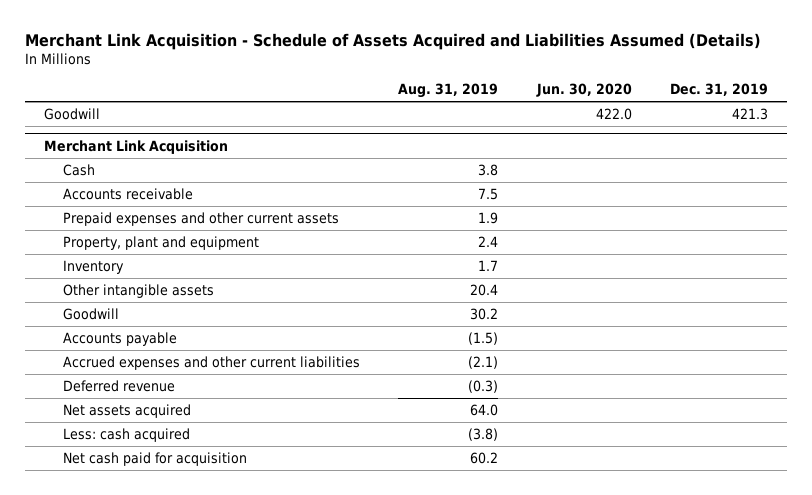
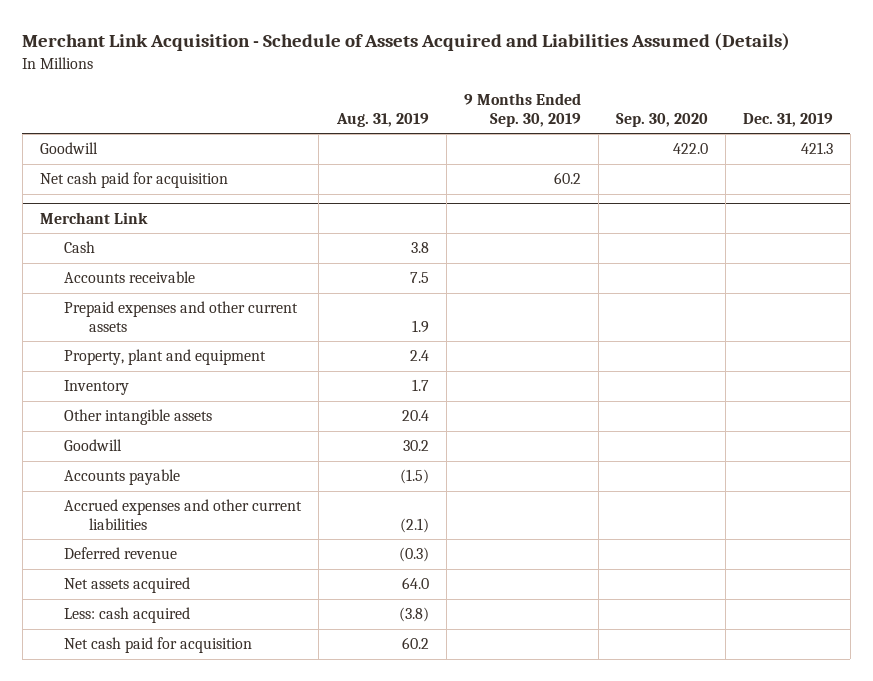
- | Aug. 31, 2019 | Jun. 30, 2020 | Dec. 31, 2019
+ | Aug. 31, 2019 | 9 Months Ended Sep. 30, 2019 | Sep. 30, 2020 | Dec. 31, 2019
- Merchant Link Acquisition
+ Net cash paid for acquisition | | 60.2 | |
+ Merchant Link

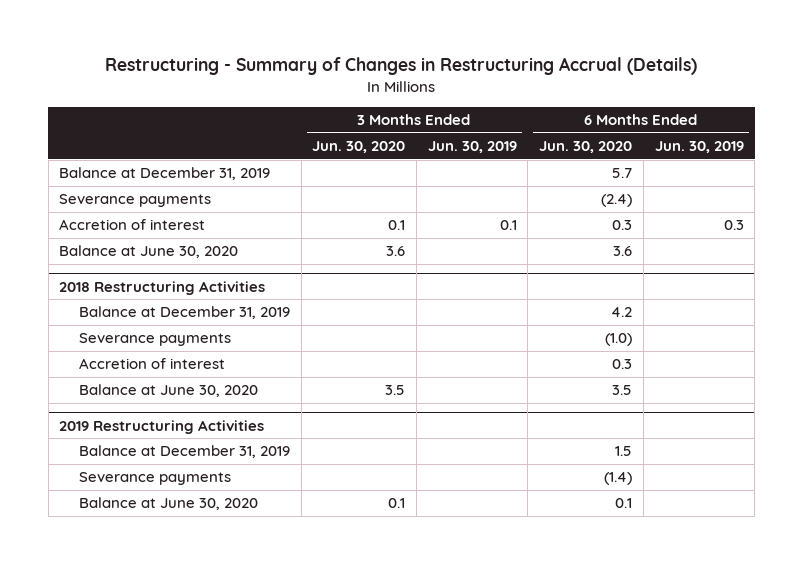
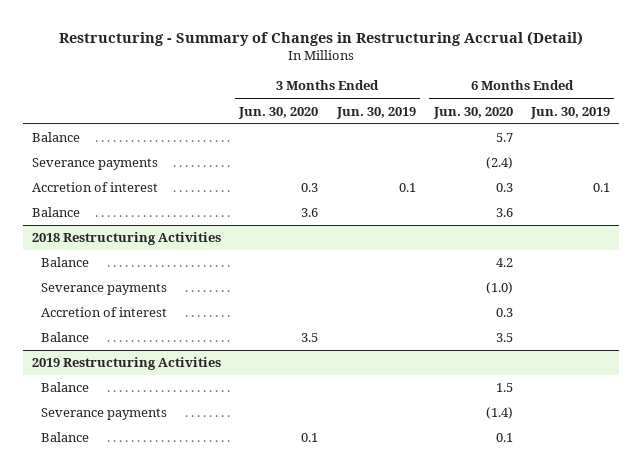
- Restructuring - Summary of Changes in Restructuring Accrual (Details)
+ Restructuring - Summary of Changes in Restructuring Accrual (Detail)
- Balance at December 31, 2019 | | | 5.7 |
+ Balance | | | 5.7 |
- Accretion of interest | 0.1 | 0.1 | 0.3 | 0.3
- Balance at June 30, 2020 | 3.6 | | 3.6 |
+ Accretion of interest | 0.3 | 0.1 | 0.3 | 0.1
+ Balance | 3.6 | | 3.6 |
@ 2018 Restructuring Activities
- Balance at December 31, 2019 | | | 4.2 |
+ Balance | | | 4.2 |
- Balance at June 30, 2020 | 3.5 | | 3.5 |
+ Balance | 3.5 | | 3.5 |
@ 2019 Restructuring Activities
- Balance at December 31, 2019 | | | 1.5 |
+ Balance | | | 1.5 |
- Balance at June 30, 2020 | 0.1 | | 0.1 |
+ Balance | 0.1 | | 0.1 |

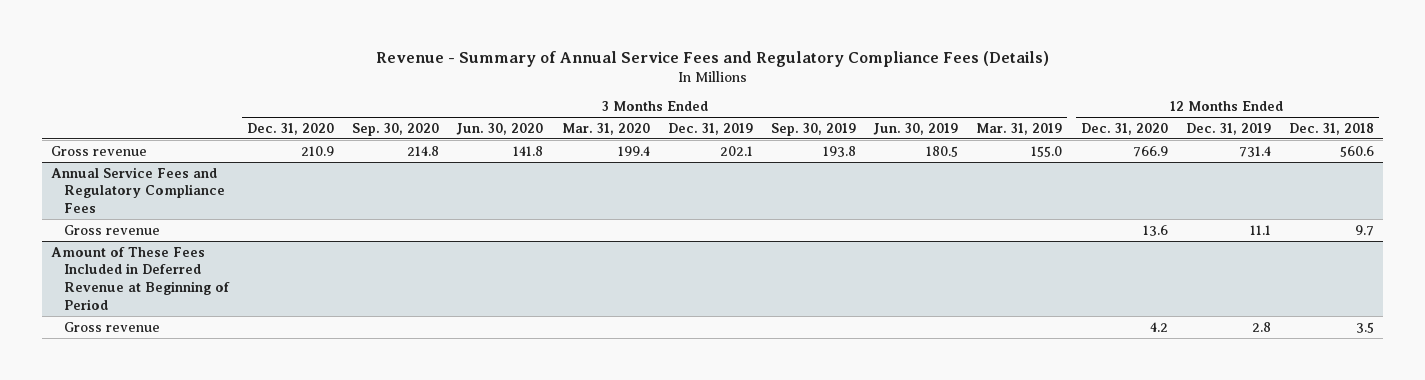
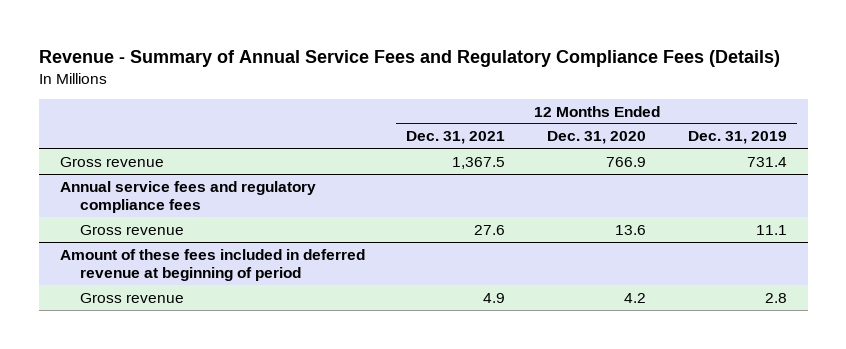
- | 3 Months Ended Dec. 31, 2020 | 3 Months Ended Sep. 30, 2020 | 3 Months Ended Jun. 30, 2020 | 3 Months Ended Mar. 31, 2020 | 3 Months Ended Dec. 31, 2019 | 3 Months Ended Sep. 30, 2019 | 3 Months Ended Jun. 30, 2019 | 3 Months Ended Mar. 31, 2019 | 12 Months Ended Dec. 31, 2020 | 12 Months Ended Dec. 31, 2019 | 12 Months Ended Dec. 31, 2018
+ | 12 Months Ended Dec. 31, 2021 | 12 Months Ended Dec. 31, 2020 | 12 Months Ended Dec. 31, 2019
- Annual Service Fees and Regulatory Compliance Fees
+ Annual service fees and regulatory compliance fees
- Amount of These Fees Included in Deferred Revenue at Beginning of Period
+ Amount of these fees included in deferred revenue at beginning of period

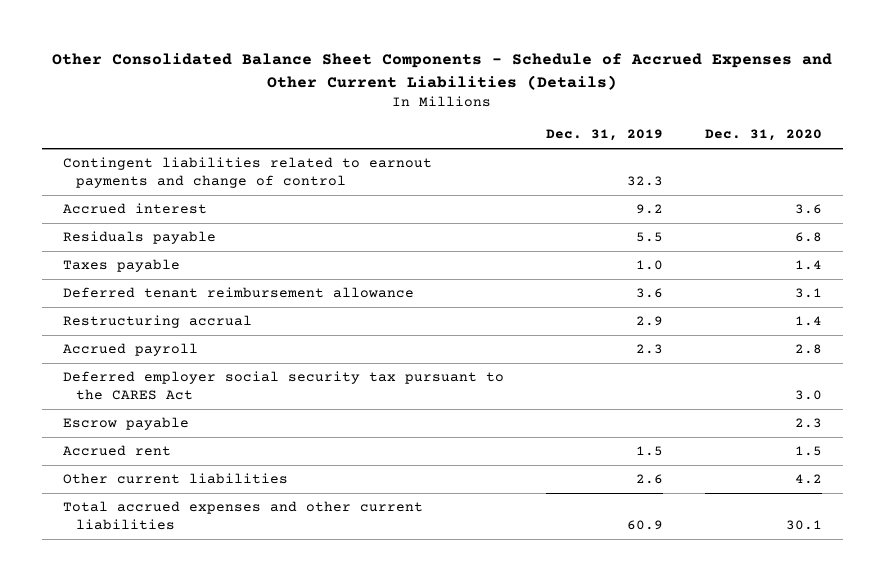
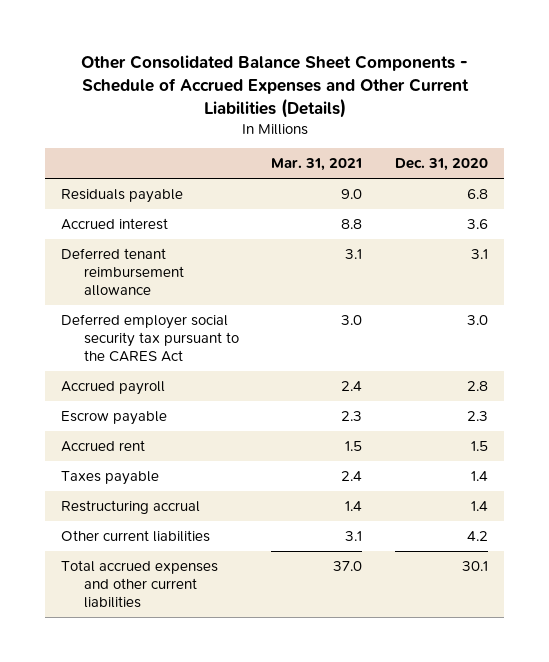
- | Dec. 31, 2019 | Dec. 31, 2020
+ | Mar. 31, 2021 | Dec. 31, 2020
- Contingent liabilities related to earnout payments and change of control | 32.3 |
moved down: Accrued interest | 8.8 | 3.6
moved down: Accrued payroll | 2.4 | 2.8
moved down: Taxes payable | 2.4 | 1.4
moved down: Restructuring accrual | 1.4 | 1.4

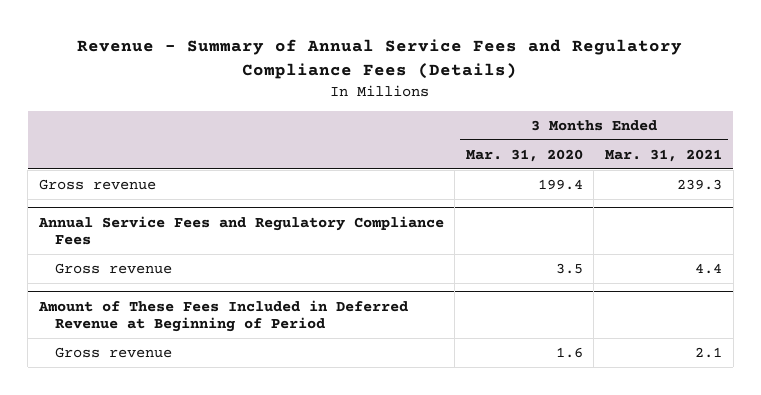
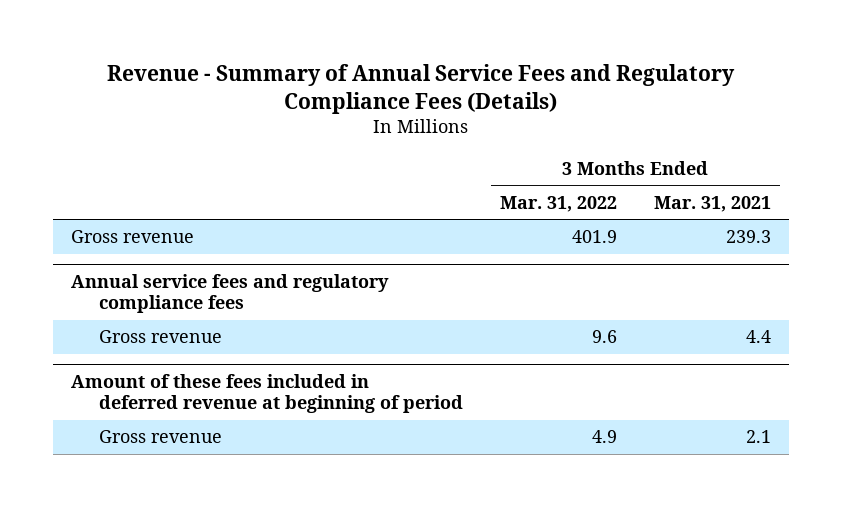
- | 3 Months Ended Mar. 31, 2020 | 3 Months Ended Mar. 31, 2021
+ | 3 Months Ended Mar. 31, 2022 | 3 Months Ended Mar. 31, 2021
- Annual Service Fees and Regulatory Compliance Fees
+ Annual service fees and regulatory compliance fees
- Amount of These Fees Included in Deferred Revenue at Beginning of Period
+ Amount of these fees included in deferred revenue at beginning of period

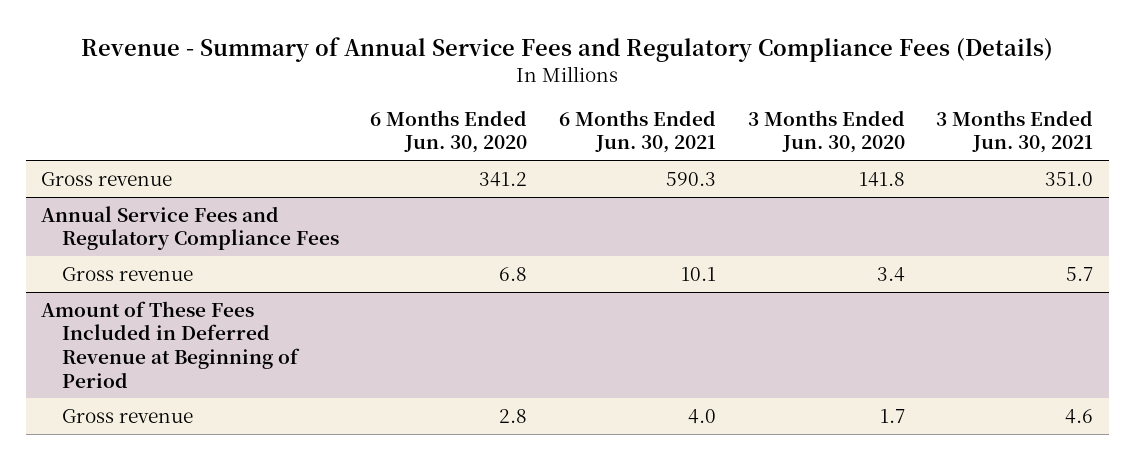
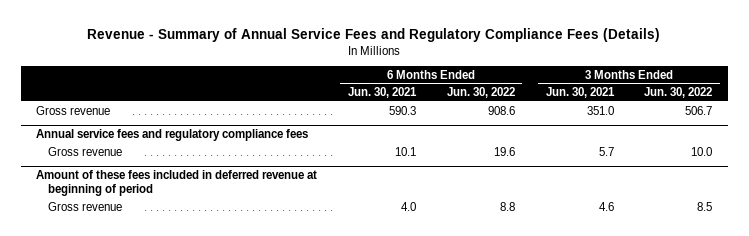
- | 6 Months Ended Jun. 30, 2020 | 6 Months Ended Jun. 30, 2021 | 3 Months Ended Jun. 30, 2020 | 3 Months Ended Jun. 30, 2021
+ | 6 Months Ended Jun. 30, 2021 | 6 Months Ended Jun. 30, 2022 | 3 Months Ended Jun. 30, 2021 | 3 Months Ended Jun. 30, 2022
- Annual Service Fees and Regulatory Compliance Fees
+ Annual service fees and regulatory compliance fees
- Amount of These Fees Included in Deferred Revenue at Beginning of Period
+ Amount of these fees included in deferred revenue at beginning of period

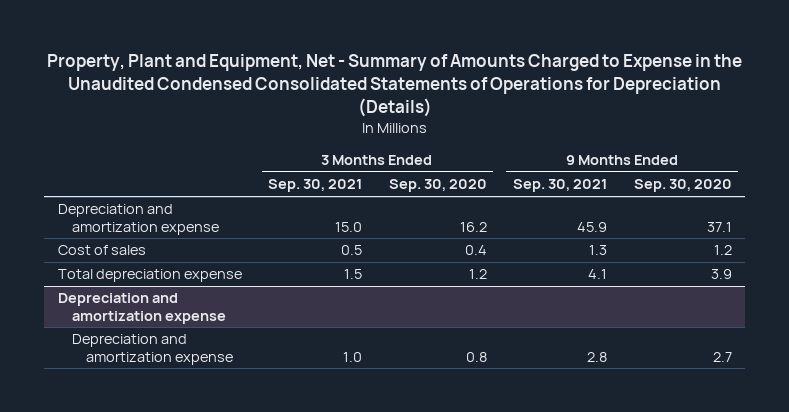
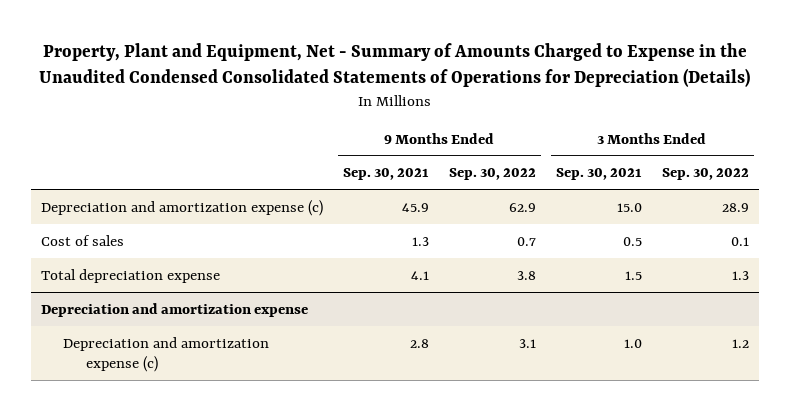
- | 3 Months Ended Sep. 30, 2021 | 3 Months Ended Sep. 30, 2020 | 9 Months Ended Sep. 30, 2021 | 9 Months Ended Sep. 30, 2020
+ | 9 Months Ended Sep. 30, 2021 | 9 Months Ended Sep. 30, 2022 | 3 Months Ended Sep. 30, 2021 | 3 Months Ended Sep. 30, 2022
- Depreciation and amortization expense | 15.0 | 16.2 | 45.9 | 37.1
+ Depreciation and amortization expense (c) | 45.9 | 62.9 | 15.0 | 28.9
@ Depreciation and amortization expense
- Depreciation and amortization expense | 1.0 | 0.8 | 2.8 | 2.7
+ Depreciation and amortization expense (c) | 2.8 | 3.1 | 1.0 | 1.2

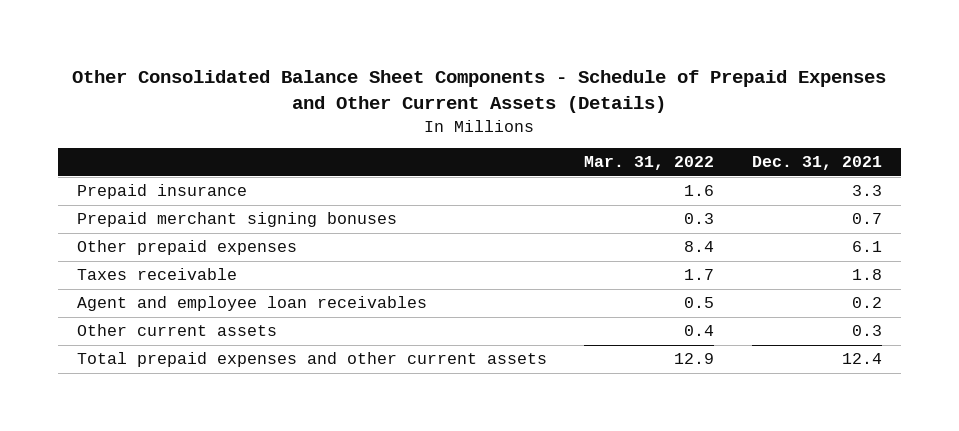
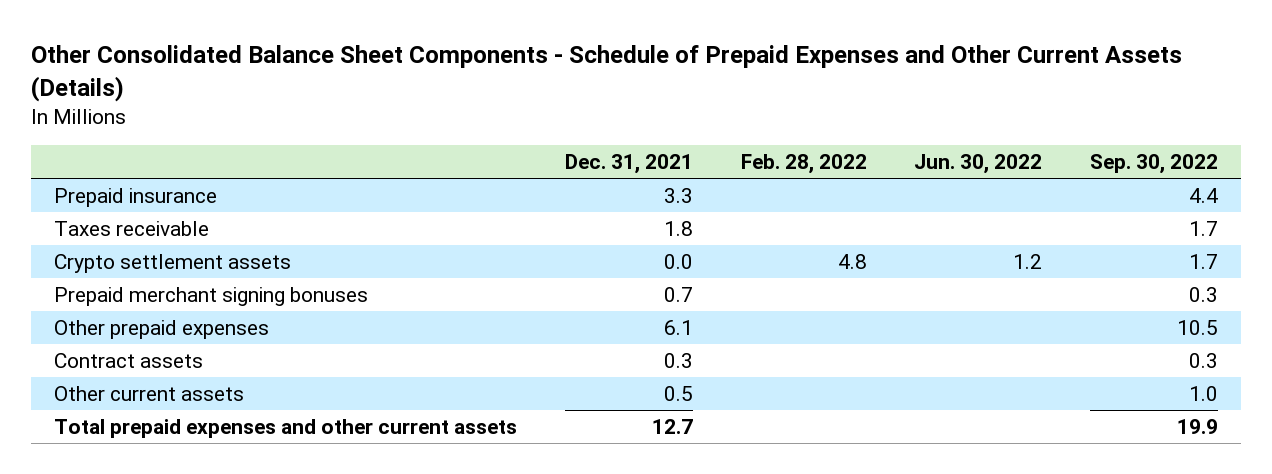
- | Mar. 31, 2022 | Dec. 31, 2021
+ | Dec. 31, 2021 | Feb. 28, 2022 | Jun. 30, 2022 | Sep. 30, 2022
moved up: Taxes receivable | 1.8 | | | 1.7
+ Crypto settlement assets | 0.0 | 4.8 | 1.2 | 1.7
- Agent and employee loan receivables | 0.5 | 0.2
- Other current assets | 0.4 | 0.3
- Total prepaid expenses and other current assets | 12.9 | 12.4
+ Contract assets | 0.3 | | | 0.3
+ Other current assets | 0.5 | | | 1.0
+ Total prepaid expenses and other current assets | 12.7 | | | 19.9

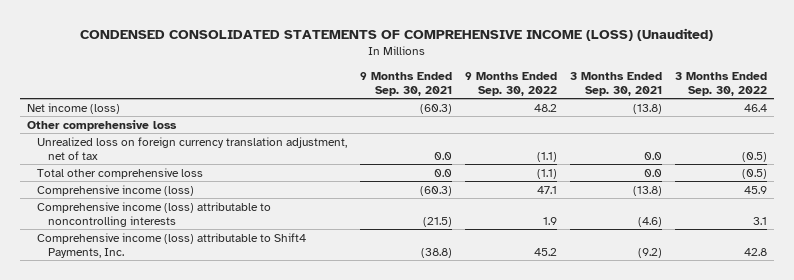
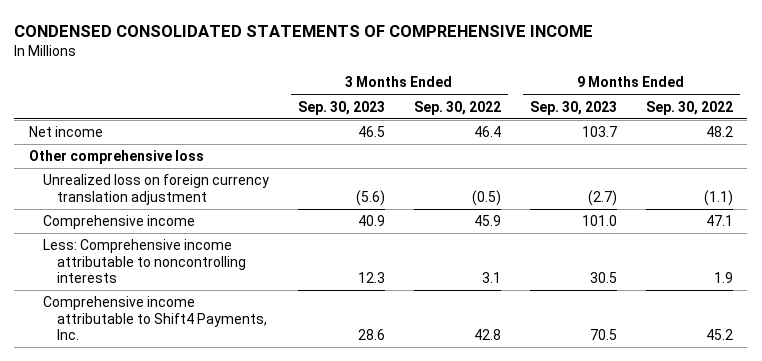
- CONDENSED CONSOLIDATED STATEMENTS OF COMPREHENSIVE INCOME (LOSS) (Unaudited)
+ CONDENSED CONSOLIDATED STATEMENTS OF COMPREHENSIVE INCOME
- | 9 Months Ended Sep. 30, 2021 | 9 Months Ended Sep. 30, 2022 | 3 Months Ended Sep. 30, 2021 | 3 Months Ended Sep. 30, 2022
+ | 3 Months Ended Sep. 30, 2023 | 3 Months Ended Sep. 30, 2022 | 9 Months Ended Sep. 30, 2023 | 9 Months Ended Sep. 30, 2022
- Net income (loss) | (60.3) | 48.2 | (13.8) | 46.4
+ Net income | 46.5 | 46.4 | 103.7 | 48.2
- Unrealized loss on foreign currency translation adjustment, net of tax | 0.0 | (1.1) | 0.0 | (0.5)
- Total other comprehensive loss | 0.0 | (1.1) | 0.0 | (0.5)
- Comprehensive income (loss) | (60.3) | 47.1 | (13.8) | 45.9
- Comprehensive income (loss) attributable to noncontrolling interests | (21.5) | 1.9 | (4.6) | 3.1
- Comprehensive income (loss) attributable to Shift4 Payments, Inc. | (38.8) | 45.2 | (9.2) | 42.8
+ Unrealized loss on foreign currency translation adjustment | (5.6) | (0.5) | (2.7) | (1.1)
+ Comprehensive income | 40.9 | 45.9 | 101.0 | 47.1
+ Less: Comprehensive income attributable to noncontrolling interests | 12.3 | 3.1 | 30.5 | 1.9
+ Comprehensive income attributable to Shift4 Payments, Inc. | 28.6 | 42.8 | 70.5 | 45.2

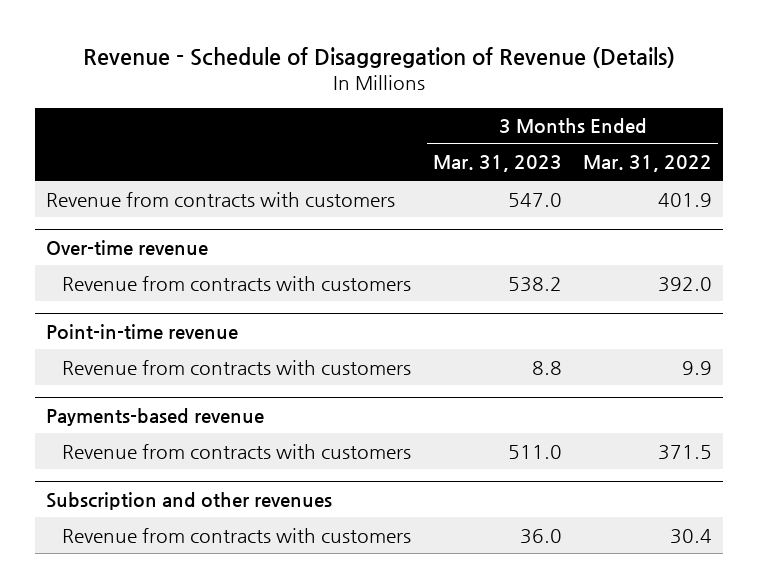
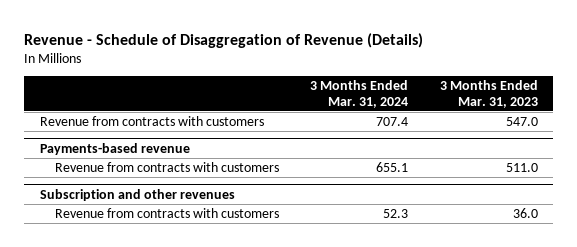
- | 3 Months Ended Mar. 31, 2023 | 3 Months Ended Mar. 31, 2022
+ | 3 Months Ended Mar. 31, 2024 | 3 Months Ended Mar. 31, 2023
- Over-time revenue
- Revenue from contracts with customers | 538.2 | 392.0
- Point-in-time revenue
- Revenue from contracts with customers | 8.8 | 9.9

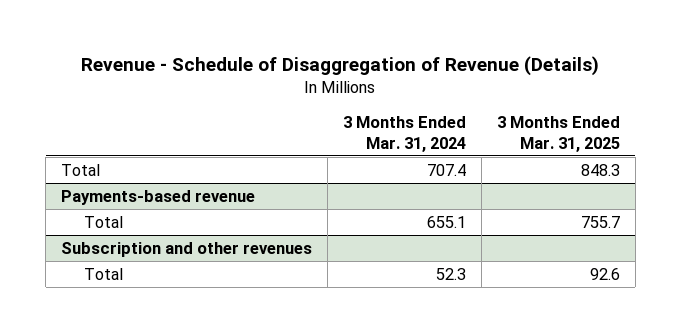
- | 3 Months Ended Mar. 31, 2024 | 3 Months Ended Mar. 31, 2023
+ | 3 Months Ended Mar. 31, 2024 | 3 Months Ended Mar. 31, 2025
- Revenue from contracts with customers | 707.4 | 547.0
+ Total | 707.4 | 848.3
@ Payments-based revenue
- Revenue from contracts with customers | 655.1 | 511.0
+ Total | 655.1 | 755.7
@ Subscription and other revenues
- Revenue from contracts with customers | 52.3 | 36.0
+ Total | 52.3 | 92.6

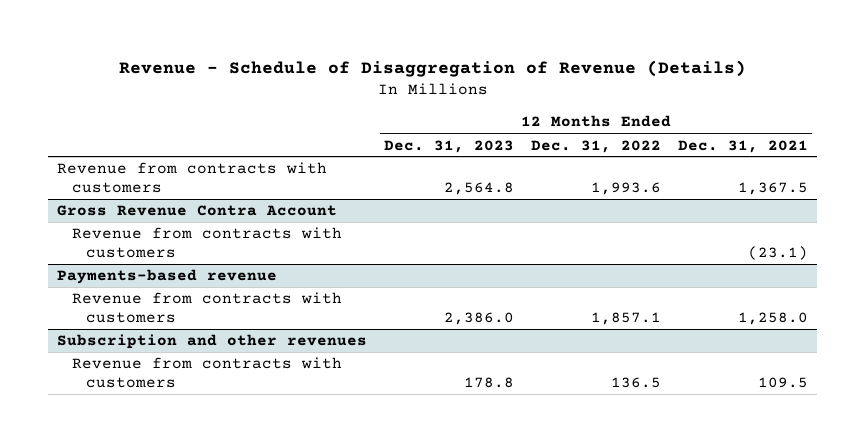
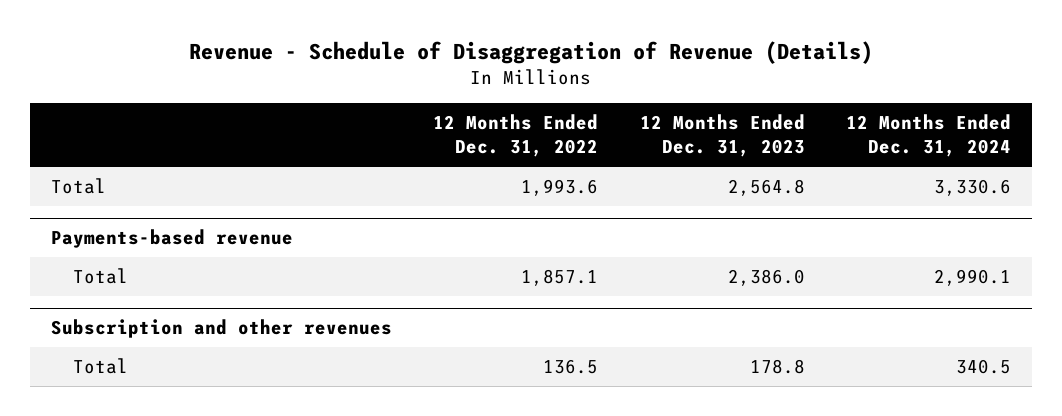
- | 12 Months Ended Dec. 31, 2023 | 12 Months Ended Dec. 31, 2022 | 12 Months Ended Dec. 31, 2021
+ | 12 Months Ended Dec. 31, 2022 | 12 Months Ended Dec. 31, 2023 | 12 Months Ended Dec. 31, 2024
- Revenue from contracts with customers | 2,564.8 | 1,993.6 | 1,367.5
- Gross Revenue Contra Account
- Revenue from contracts with customers | | | (23.1)
+ Total | 1,993.6 | 2,564.8 | 3,330.6
@ Payments-based revenue
- Revenue from contracts with customers | 2,386.0 | 1,857.1 | 1,258.0
+ Total | 1,857.1 | 2,386.0 | 2,990.1
@ Subscription and other revenues
- Revenue from contracts with customers | 178.8 | 136.5 | 109.5
+ Total | 136.5 | 178.8 | 340.5

